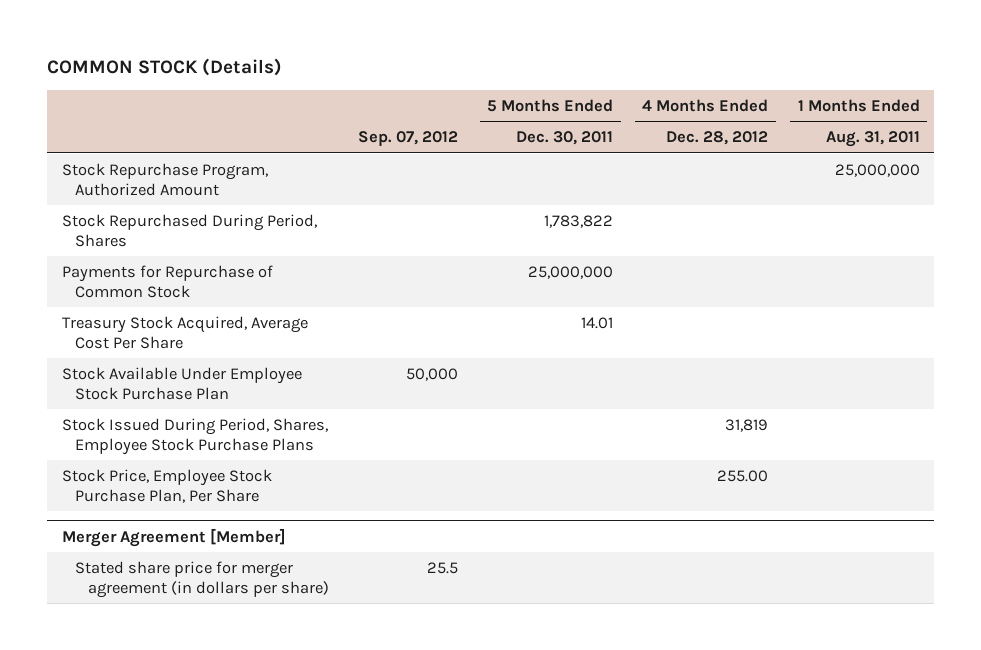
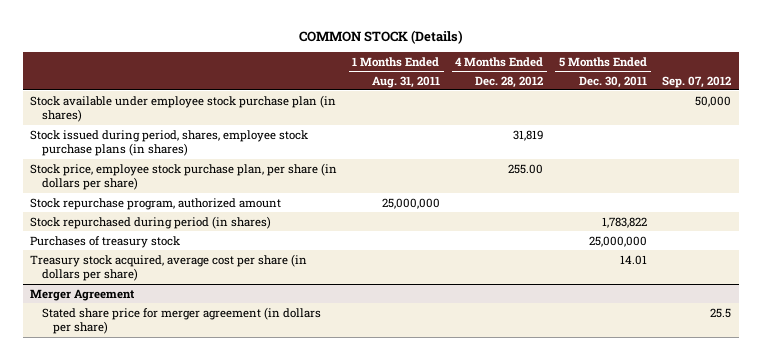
- | Sep. 07, 2012 | 5 Months Ended Dec. 30, 2011 | 4 Months Ended Dec. 28, 2012 | 1 Months Ended Aug. 31, 2011
+ | 1 Months Ended Aug. 31, 2011 | 4 Months Ended Dec. 28, 2012 | 5 Months Ended Dec. 30, 2011 | Sep. 07, 2012
- Stock Repurchase Program, Authorized Amount | | | | 25,000,000
- Stock Repurchased During Period, Shares | | 1,783,822 | |
- Payments for Repurchase of Common Stock | | 25,000,000 | |
- Treasury Stock Acquired, Average Cost Per Share | | 14.01 | |
- Stock Available Under Employee Stock Purchase Plan | 50,000 | | |
- Stock Issued During Period, Shares, Employee Stock Purchase Plans | | | 31,819 |
- Stock Price, Employee Stock Purchase Plan, Per Share | | | 255.00 |
- Merger Agreement [Member]
+ Stock available under employee stock purchase plan (in shares) | | | | 50,000
+ Stock issued during period, shares, employee stock purchase plans (in shares) | | 31,819 | |
+ Stock price, employee stock purchase plan, per share (in dollars per share) | | 255.00 | |
+ Stock repurchase program, authorized amount | 25,000,000 | | |
+ Stock repurchased during period (in shares) | | | 1,783,822 |
+ Purchases of treasury stock | | | 25,000,000 |
+ Treasury stock acquired, average cost per share (in dollars per share) | | | 14.01 |
+ Merger Agreement

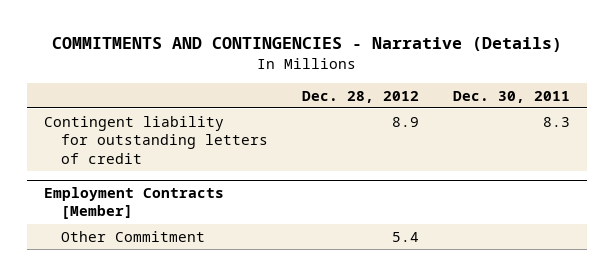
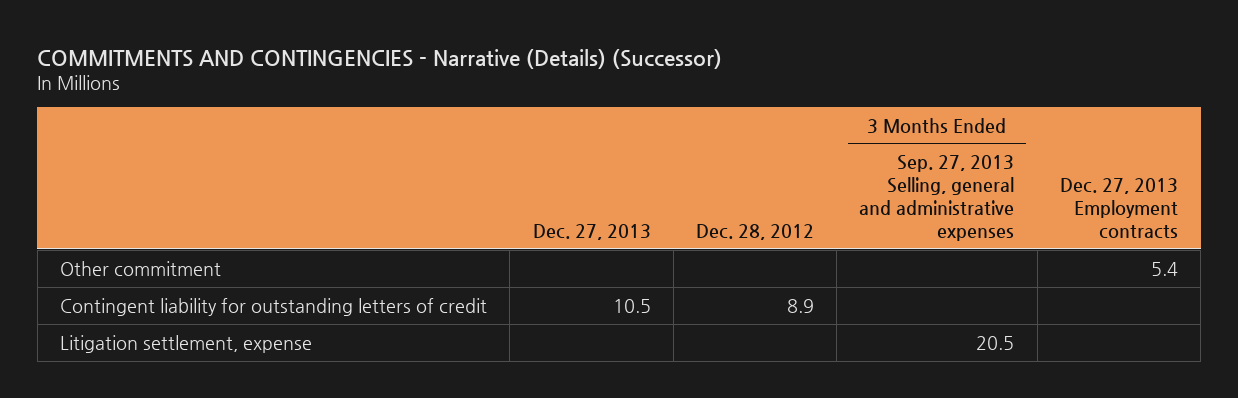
- COMMITMENTS AND CONTINGENCIES - Narrative (Details)
+ COMMITMENTS AND CONTINGENCIES - Narrative (Details) (Successor)
- | Dec. 28, 2012 | Dec. 30, 2011
+ | Dec. 27, 2013 | Dec. 28, 2012 | 3 Months Ended Sep. 27, 2013 Selling, general and administrative expenses | Dec. 27, 2013 Employment contracts
+ Other commitment | | | | 5.4
- Employment Contracts [Member]
- Other Commitment | 5.4 |
+ Litigation settlement, expense | | | 20.5 |

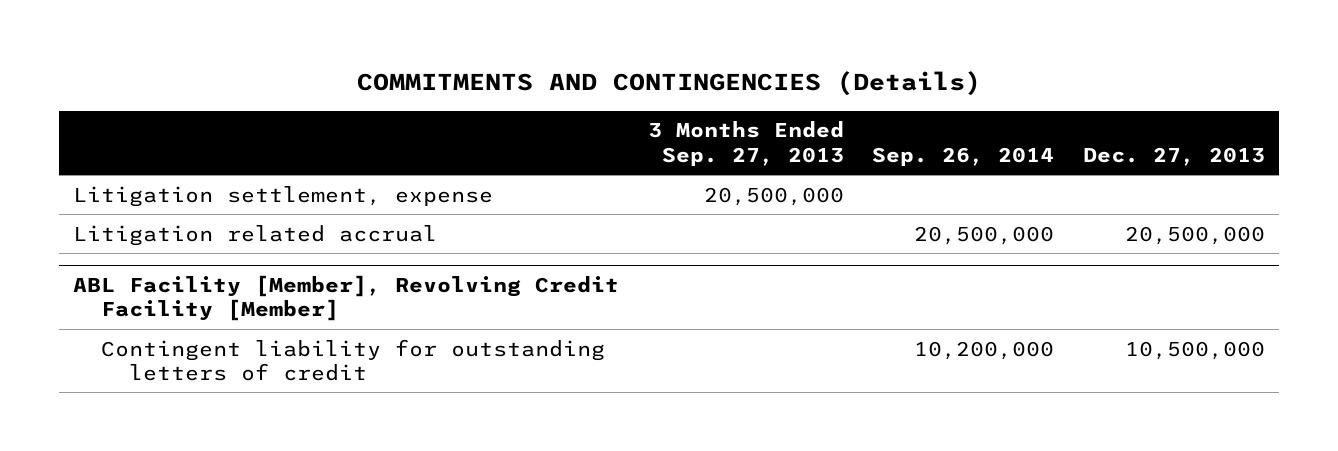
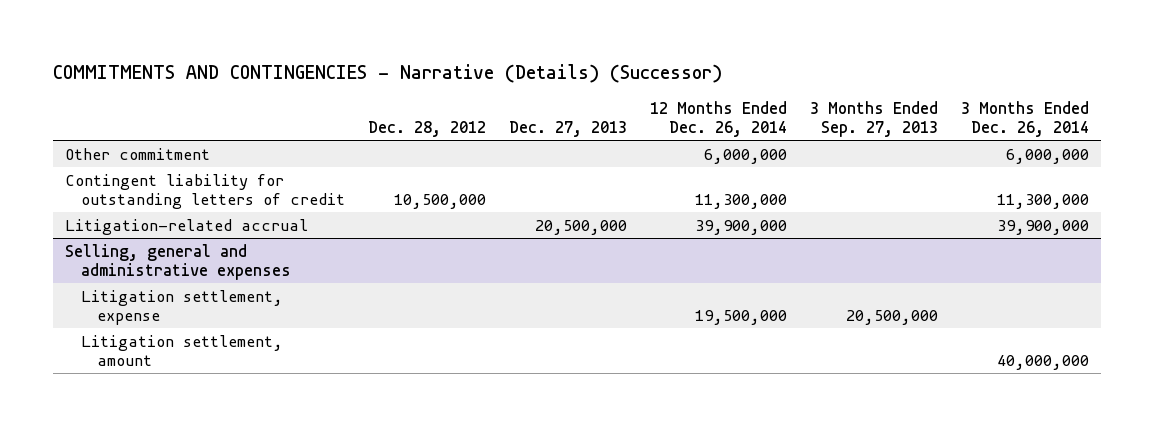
- COMMITMENTS AND CONTINGENCIES (Details)
+ COMMITMENTS AND CONTINGENCIES - Narrative (Details) (Successor)
- | 3 Months Ended Sep. 27, 2013 | Sep. 26, 2014 | Dec. 27, 2013
+ | Dec. 28, 2012 | Dec. 27, 2013 | 12 Months Ended Dec. 26, 2014 | 3 Months Ended Sep. 27, 2013 | 3 Months Ended Dec. 26, 2014
- Litigation settlement, expense | 20,500,000 | |
- Litigation related accrual | | 20,500,000 | 20,500,000
- ABL Facility [Member], Revolving Credit Facility [Member]
- Contingent liability for outstanding letters of credit | | 10,200,000 | 10,500,000
+ Other commitment | | | 6,000,000 | | 6,000,000
+ Contingent liability for outstanding letters of credit | 10,500,000 | | 11,300,000 | | 11,300,000
+ Litigation-related accrual | | 20,500,000 | 39,900,000 | | 39,900,000
+ Selling, general and administrative expenses
+ Litigation settlement, expense | | | 19,500,000 | 20,500,000 |
+ Litigation settlement, amount | | | | | 40,000,000

